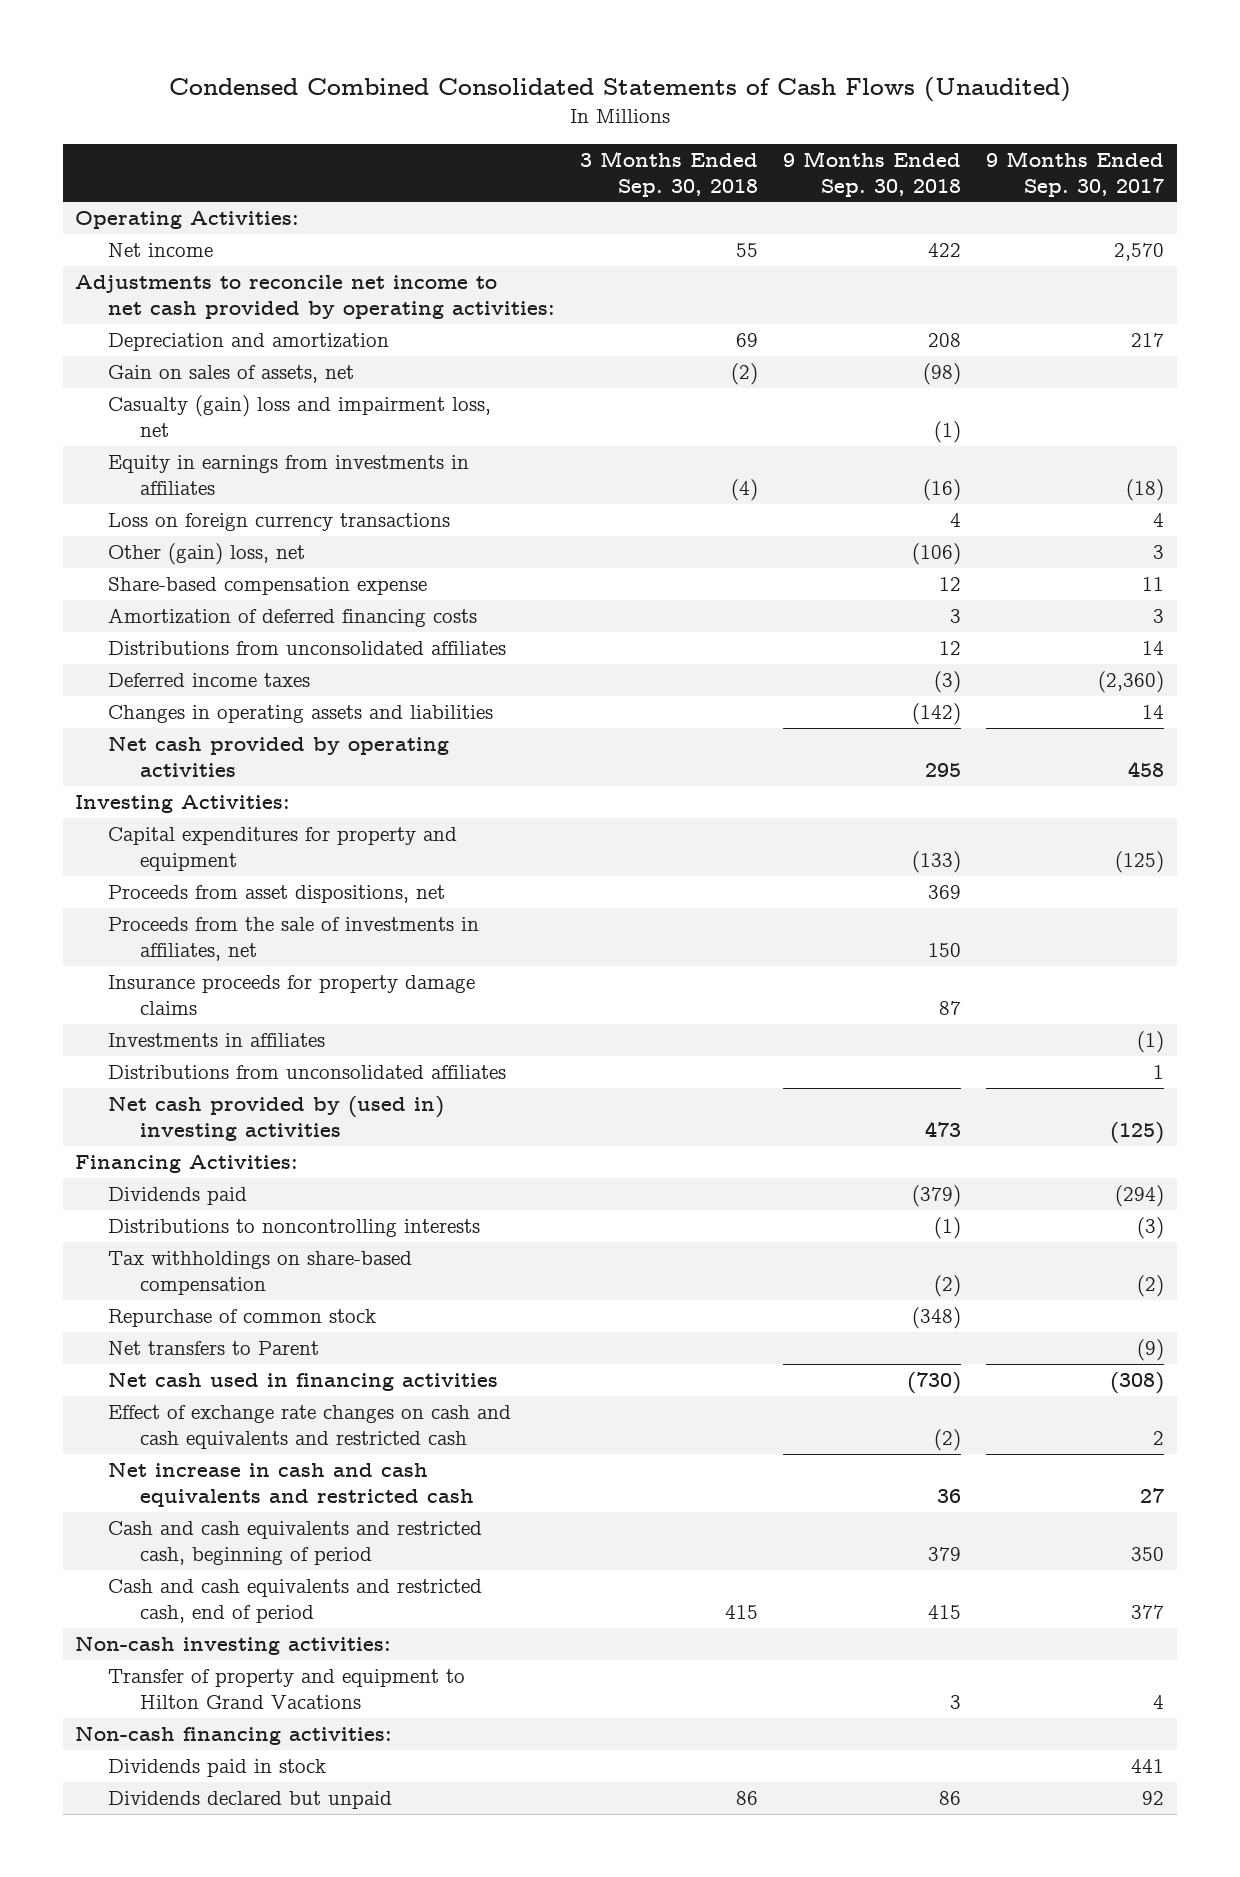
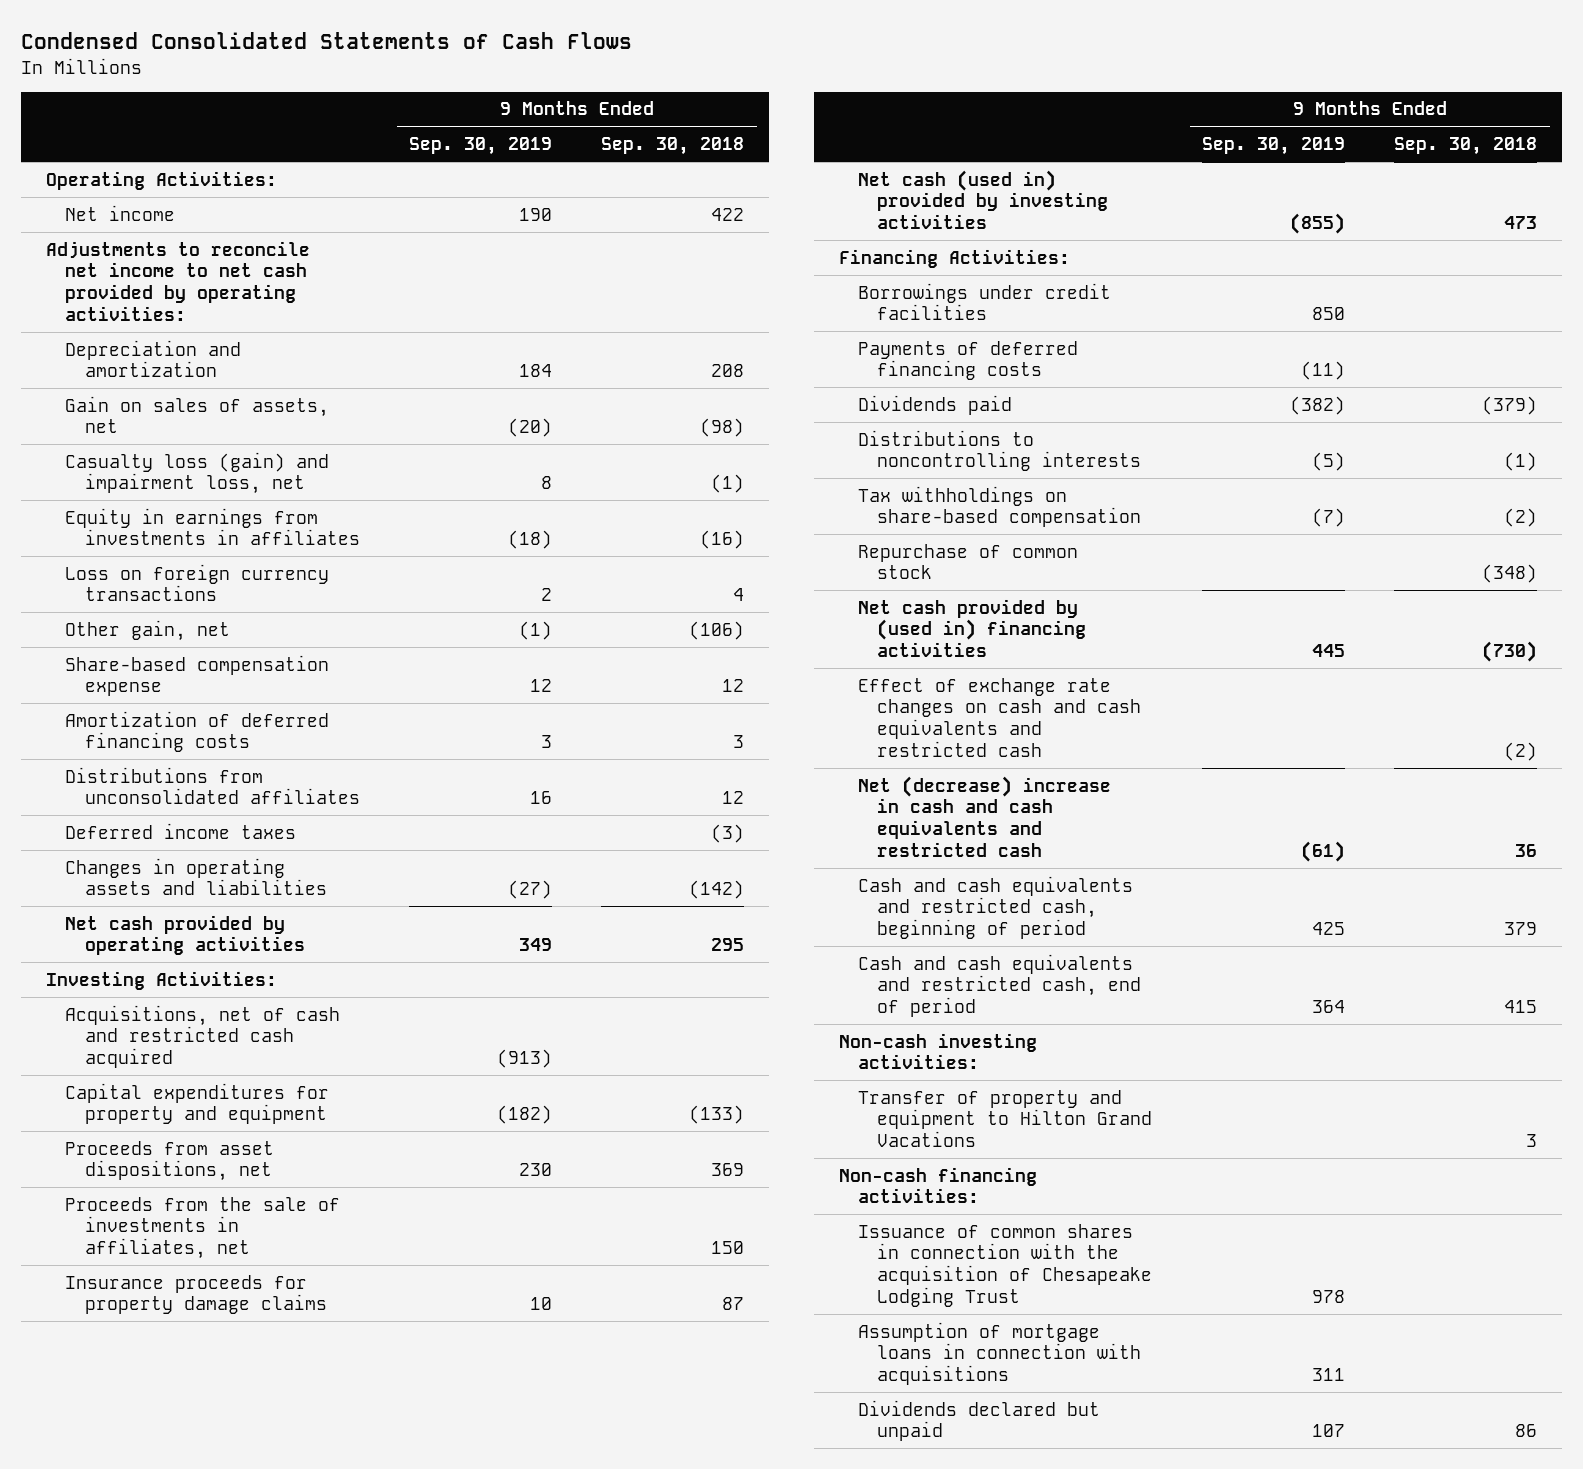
- Condensed Combined Consolidated Statements of Cash Flows (Unaudited)
+ Condensed Consolidated Statements of Cash Flows
- | 3 Months Ended Sep. 30, 2018 | 9 Months Ended Sep. 30, 2018 | 9 Months Ended Sep. 30, 2017
+ | 9 Months Ended Sep. 30, 2019 | 9 Months Ended Sep. 30, 2018
- Casualty (gain) loss and impairment loss, net | | (1) |
+ Casualty loss (gain) and impairment loss, net | 8 | (1)
- Other (gain) loss, net | | (106) | 3
+ Other gain, net | (1) | (106)
+ Acquisitions, net of cash and restricted cash acquired | (913) |
- Investments in affiliates | | | (1)
- Distributions from unconsolidated affiliates | | | 1
- Net cash provided by (used in) investing activities | | 473 | (125)
+ Net cash (used in) provided by investing activities | (855) | 473
+ Borrowings under credit facilities | 850 |
+ Payments of deferred financing costs | (11) |
- Net transfers to Parent | | | (9)
- Net cash used in financing activities | | (730) | (308)
+ Net cash provided by (used in) financing activities | 445 | (730)
- Net increase in cash and cash equivalents and restricted cash | | 36 | 27
+ Net (decrease) increase in cash and cash equivalents and restricted cash | (61) | 36
- Dividends paid in stock | | | 441
+ Issuance of common shares in connection with the acquisition of Chesapeake Lodging Trust | 978 |
+ Assumption of mortgage loans in connection with acquisitions | 311 |

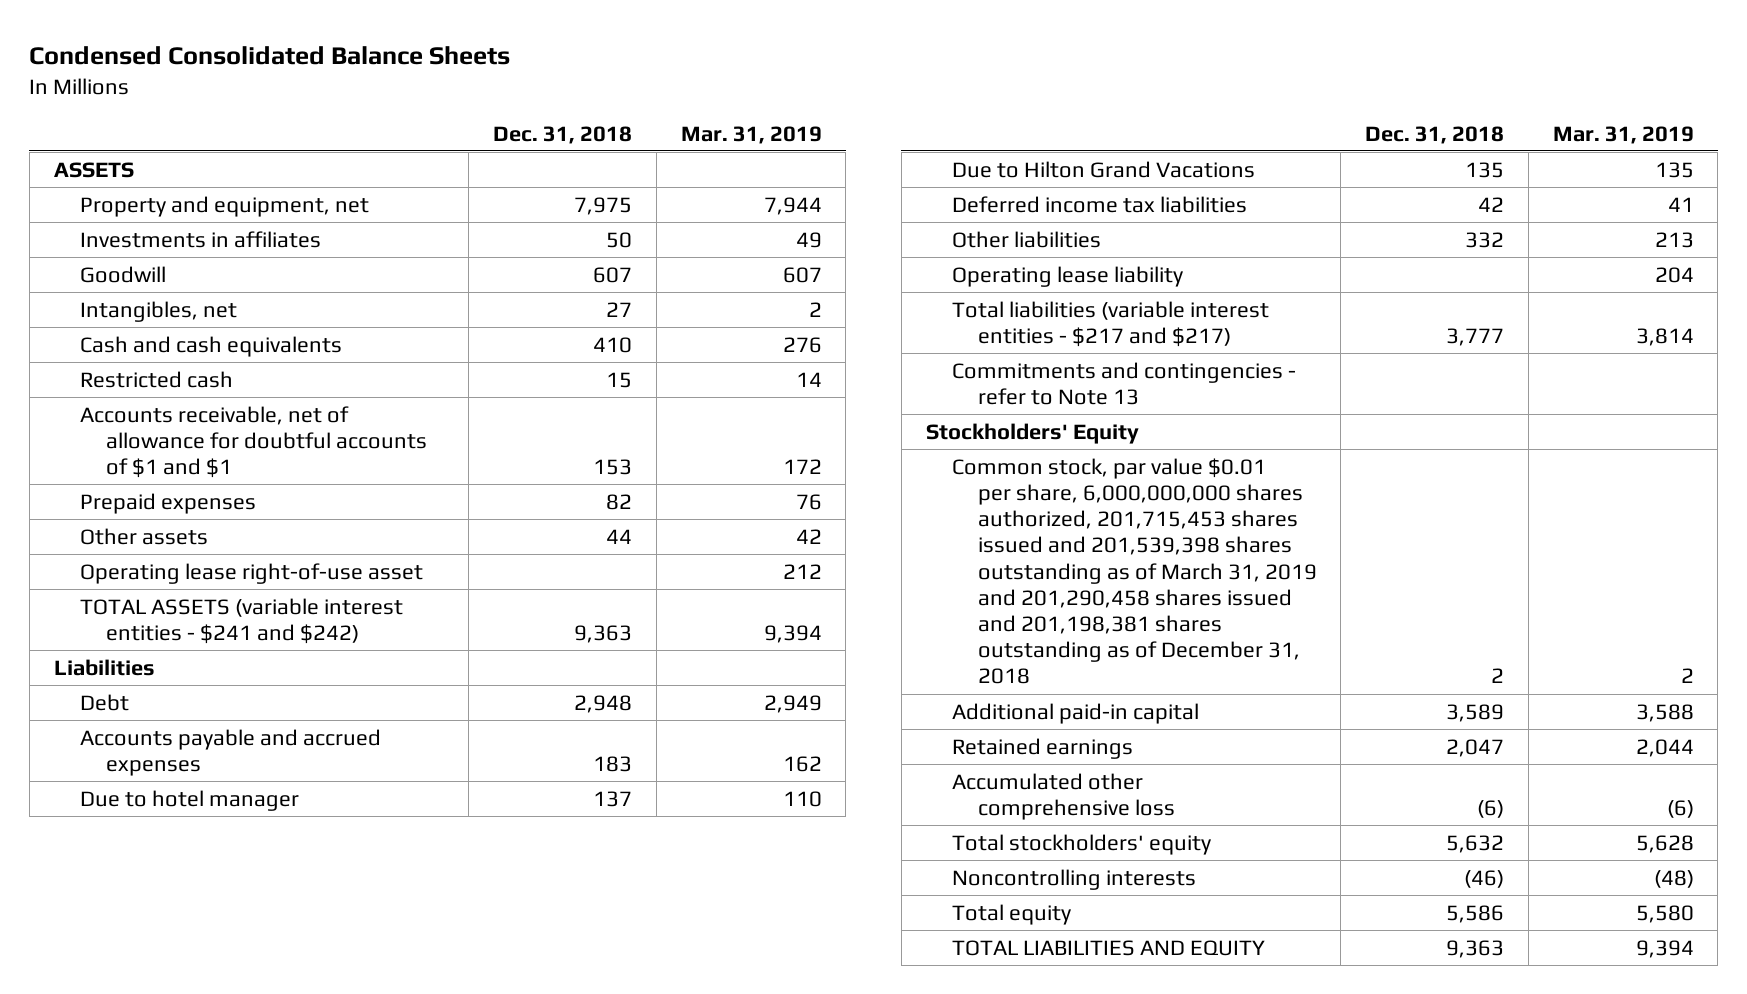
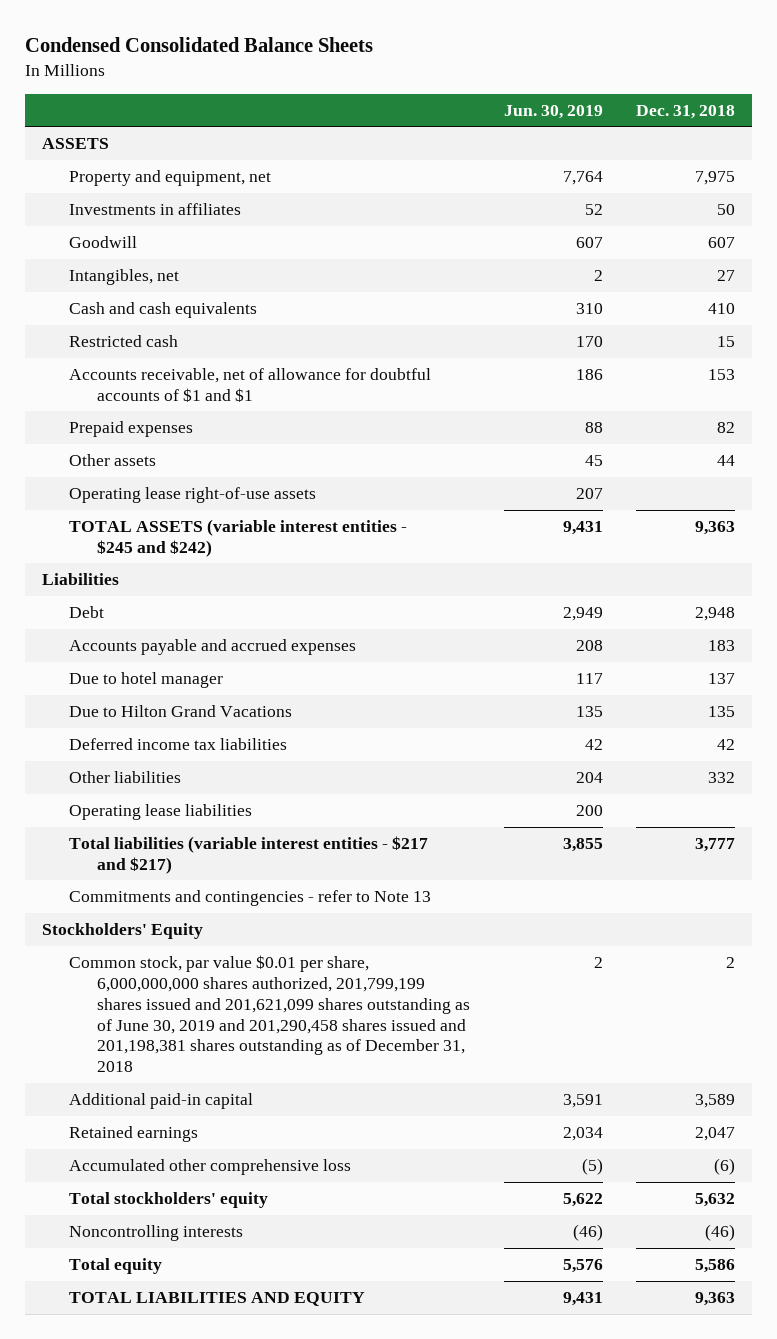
- | Dec. 31, 2018 | Mar. 31, 2019
+ | Jun. 30, 2019 | Dec. 31, 2018
- Operating lease right-of-use asset | | 212
- TOTAL ASSETS (variable interest entities - $241 and $242) | 9,363 | 9,394
+ Operating lease right-of-use assets | 207 |
+ TOTAL ASSETS (variable interest entities - $245 and $242) | 9,431 | 9,363
- Operating lease liability | | 204
+ Operating lease liabilities | 200 |
- Common stock, par value $0.01 per share, 6,000,000,000 shares authorized, 201,715,453 shares issued and 201,539,398 shares outstanding as of March 31, 2019 and 201,290,458 shares issued and 201,198,381 shares outstanding as of December 31, 2018 | 2 | 2
+ Common stock, par value $0.01 per share, 6,000,000,000 shares authorized, 201,799,199 shares issued and 201,621,099 shares outstanding as of June 30, 2019 and 201,290,458 shares issued and 201,198,381 shares outstanding as of December 31, 2018 | 2 | 2

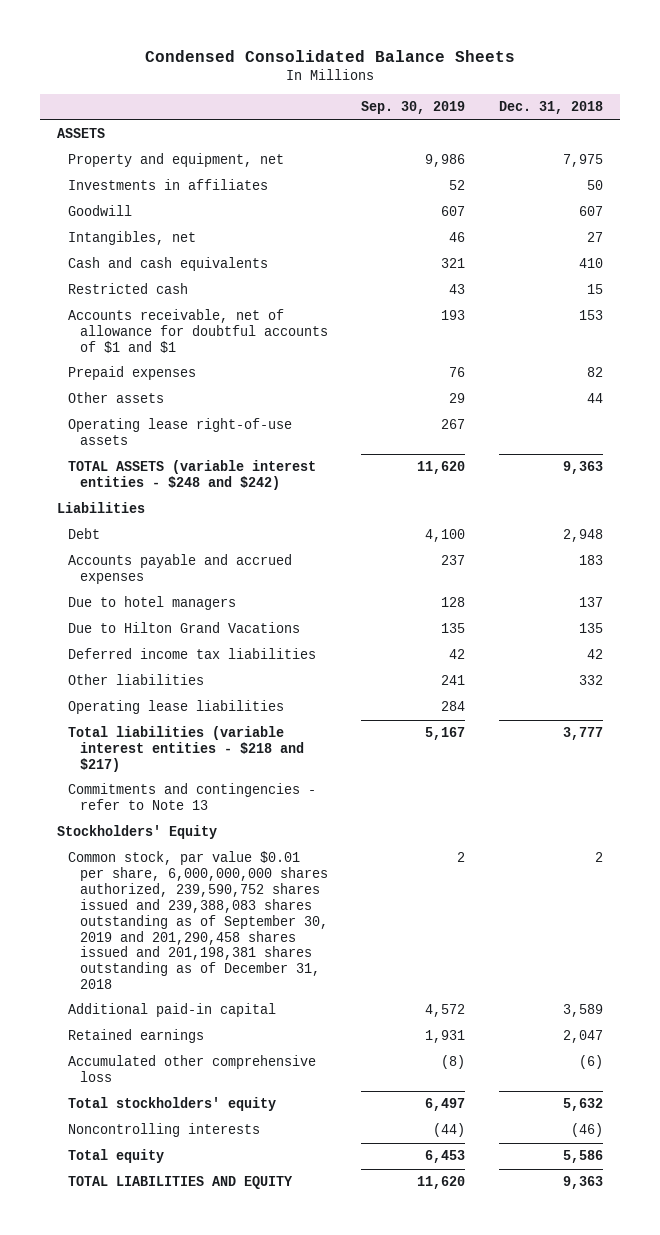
- | Jun. 30, 2019 | Dec. 31, 2018
+ | Sep. 30, 2019 | Dec. 31, 2018
- TOTAL ASSETS (variable interest entities - $245 and $242) | 9,431 | 9,363
+ TOTAL ASSETS (variable interest entities - $248 and $242) | 11,620 | 9,363
- Due to hotel manager | 117 | 137
+ Due to hotel managers | 128 | 137
- Total liabilities (variable interest entities - $217 and $217) | 3,855 | 3,777
+ Total liabilities (variable interest entities - $218 and $217) | 5,167 | 3,777
- Common stock, par value $0.01 per share, 6,000,000,000 shares authorized, 201,799,199 shares issued and 201,621,099 shares outstanding as of June 30, 2019 and 201,290,458 shares issued and 201,198,381 shares outstanding as of December 31, 2018 | 2 | 2
+ Common stock, par value $0.01 per share, 6,000,000,000 shares authorized, 239,590,752 shares issued and 239,388,083 shares outstanding as of September 30, 2019 and 201,290,458 shares issued and 201,198,381 shares outstanding as of December 31, 2018 | 2 | 2

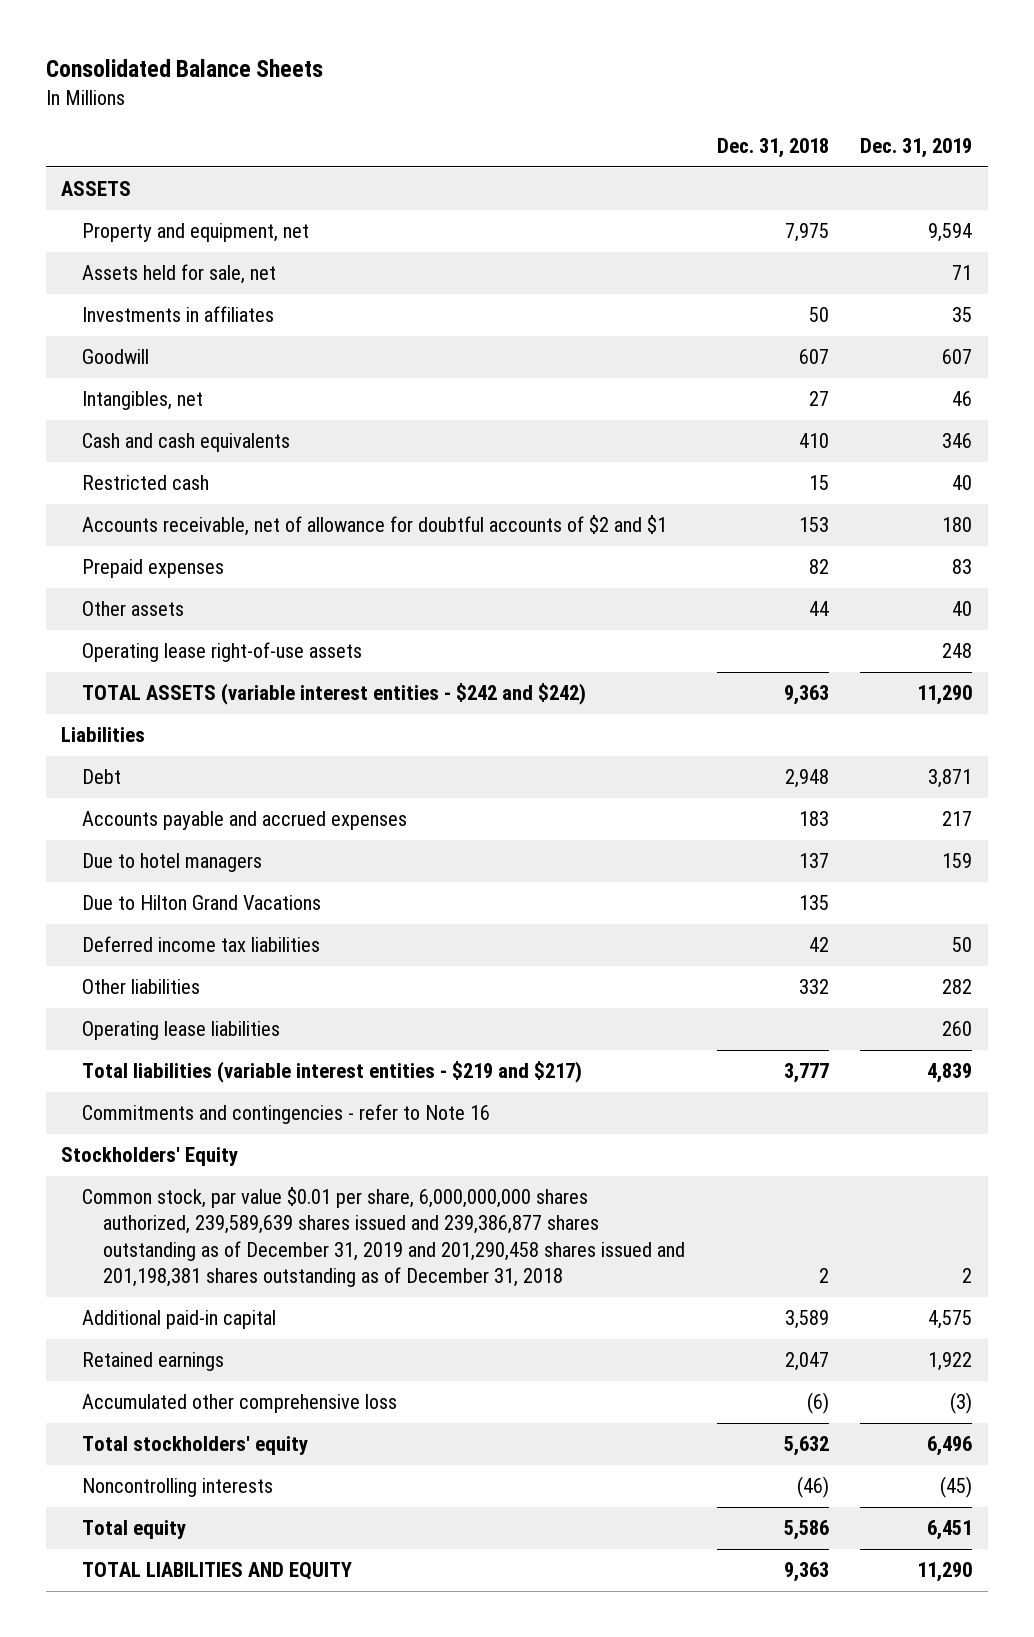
- Condensed Consolidated Balance Sheets
+ Consolidated Balance Sheets
- | Sep. 30, 2019 | Dec. 31, 2018
+ | Dec. 31, 2018 | Dec. 31, 2019
+ Assets held for sale, net | | 71
- Accounts receivable, net of allowance for doubtful accounts of $1 and $1 | 193 | 153
+ Accounts receivable, net of allowance for doubtful accounts of $2 and $1 | 153 | 180
- TOTAL ASSETS (variable interest entities - $248 and $242) | 11,620 | 9,363
+ TOTAL ASSETS (variable interest entities - $242 and $242) | 9,363 | 11,290
- Total liabilities (variable interest entities - $218 and $217) | 5,167 | 3,777
- Commitments and contingencies - refer to Note 13
+ Total liabilities (variable interest entities - $219 and $217) | 3,777 | 4,839
+ Commitments and contingencies - refer to Note 16
- Common stock, par value $0.01 per share, 6,000,000,000 shares authorized, 239,590,752 shares issued and 239,388,083 shares outstanding as of September 30, 2019 and 201,290,458 shares issued and 201,198,381 shares outstanding as of December 31, 2018 | 2 | 2
+ Common stock, par value $0.01 per share, 6,000,000,000 shares authorized, 239,589,639 shares issued and 239,386,877 shares outstanding as of December 31, 2019 and 201,290,458 shares issued and 201,198,381 shares outstanding as of December 31, 2018 | 2 | 2

